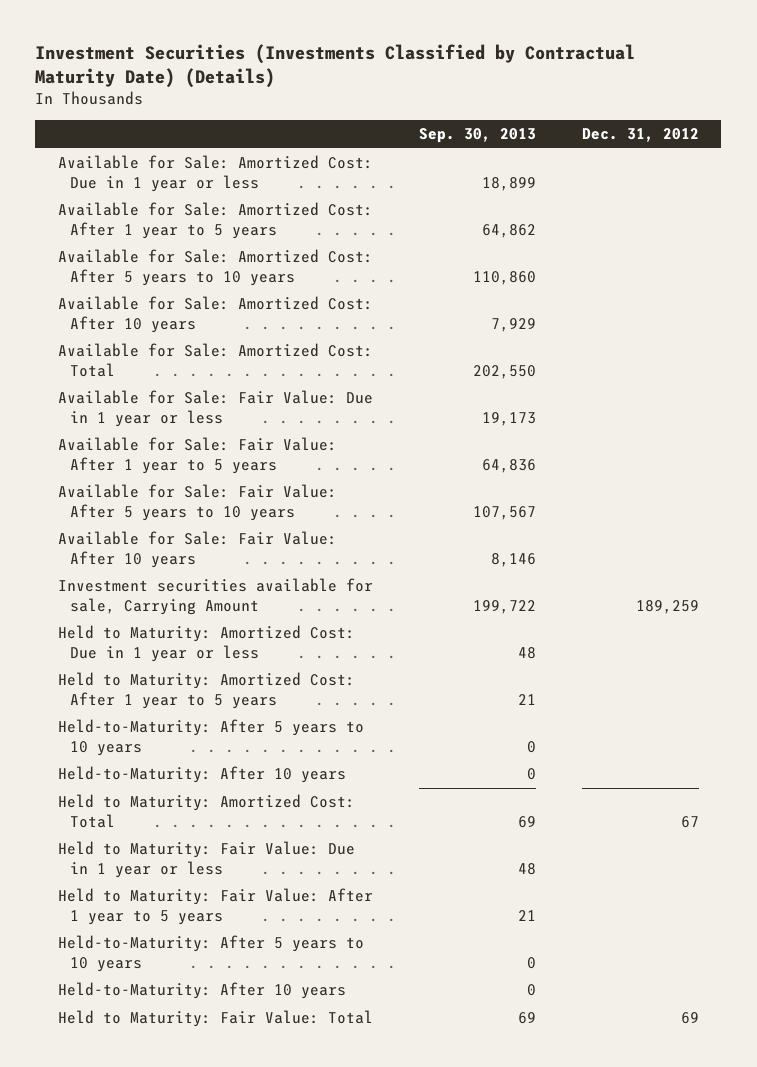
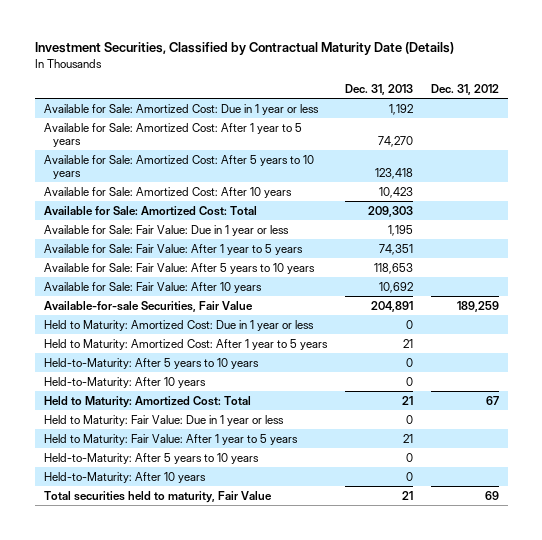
- Investment Securities (Investments Classified by Contractual Maturity Date) (Details)
+ Investment Securities, Classified by Contractual Maturity Date (Details)
- | Sep. 30, 2013 | Dec. 31, 2012
+ | Dec. 31, 2013 | Dec. 31, 2012
- Investment securities available for sale, Carrying Amount | 199,722 | 189,259
+ Available-for-sale Securities, Fair Value | 204,891 | 189,259
- Held to Maturity: Fair Value: Total | 69 | 69
+ Total securities held to maturity, Fair Value | 21 | 69

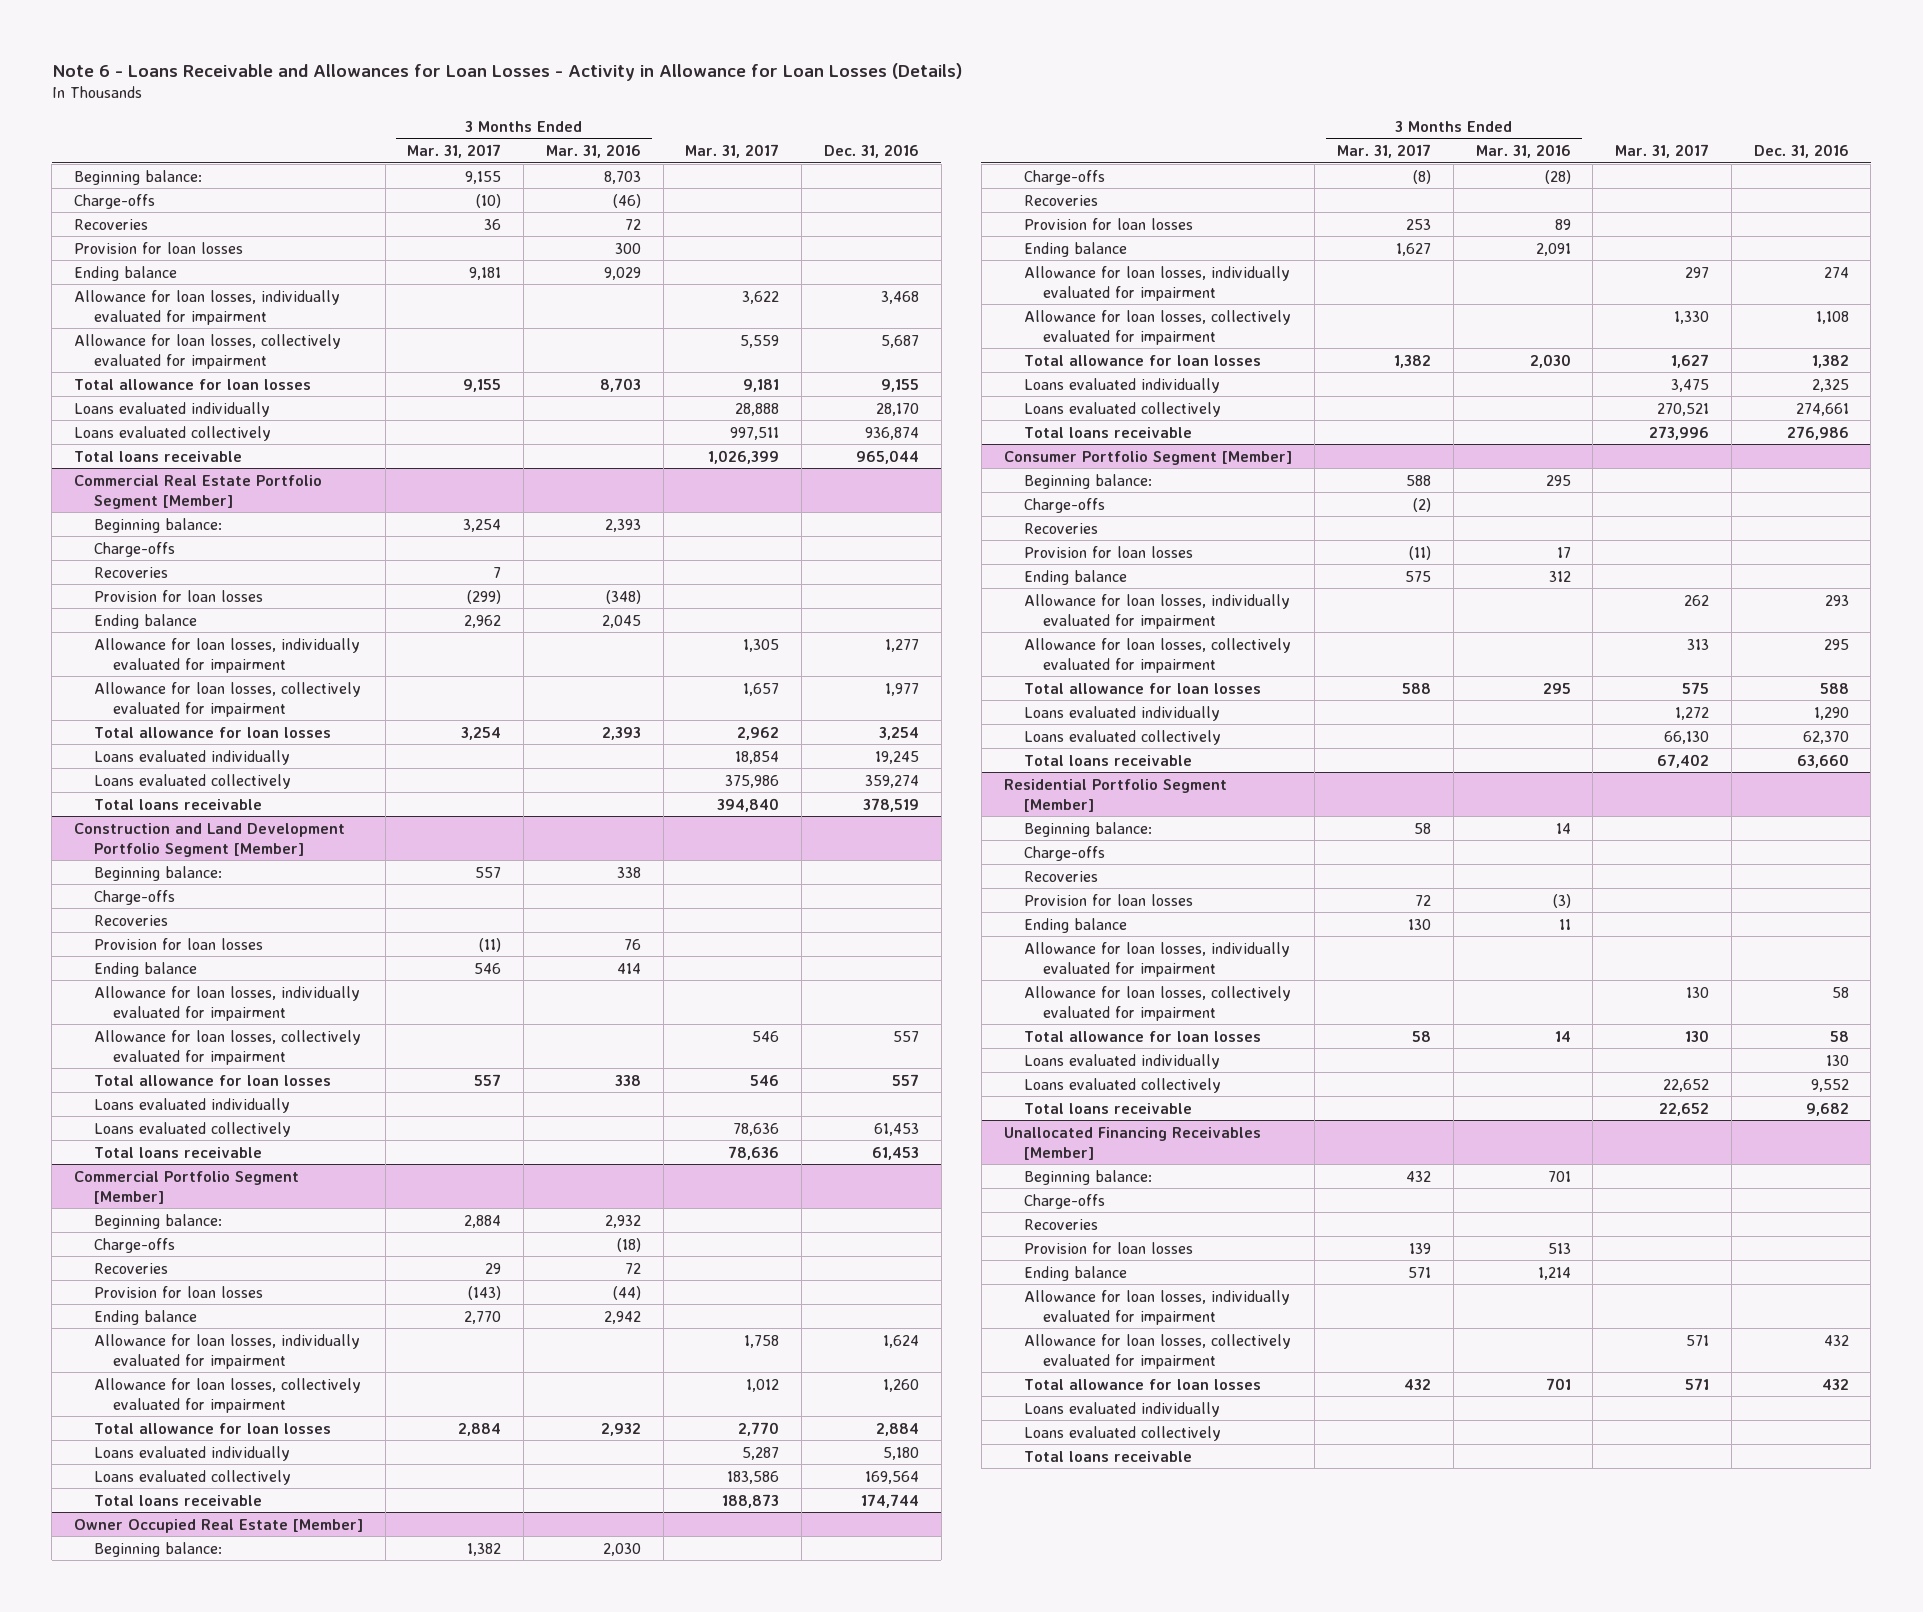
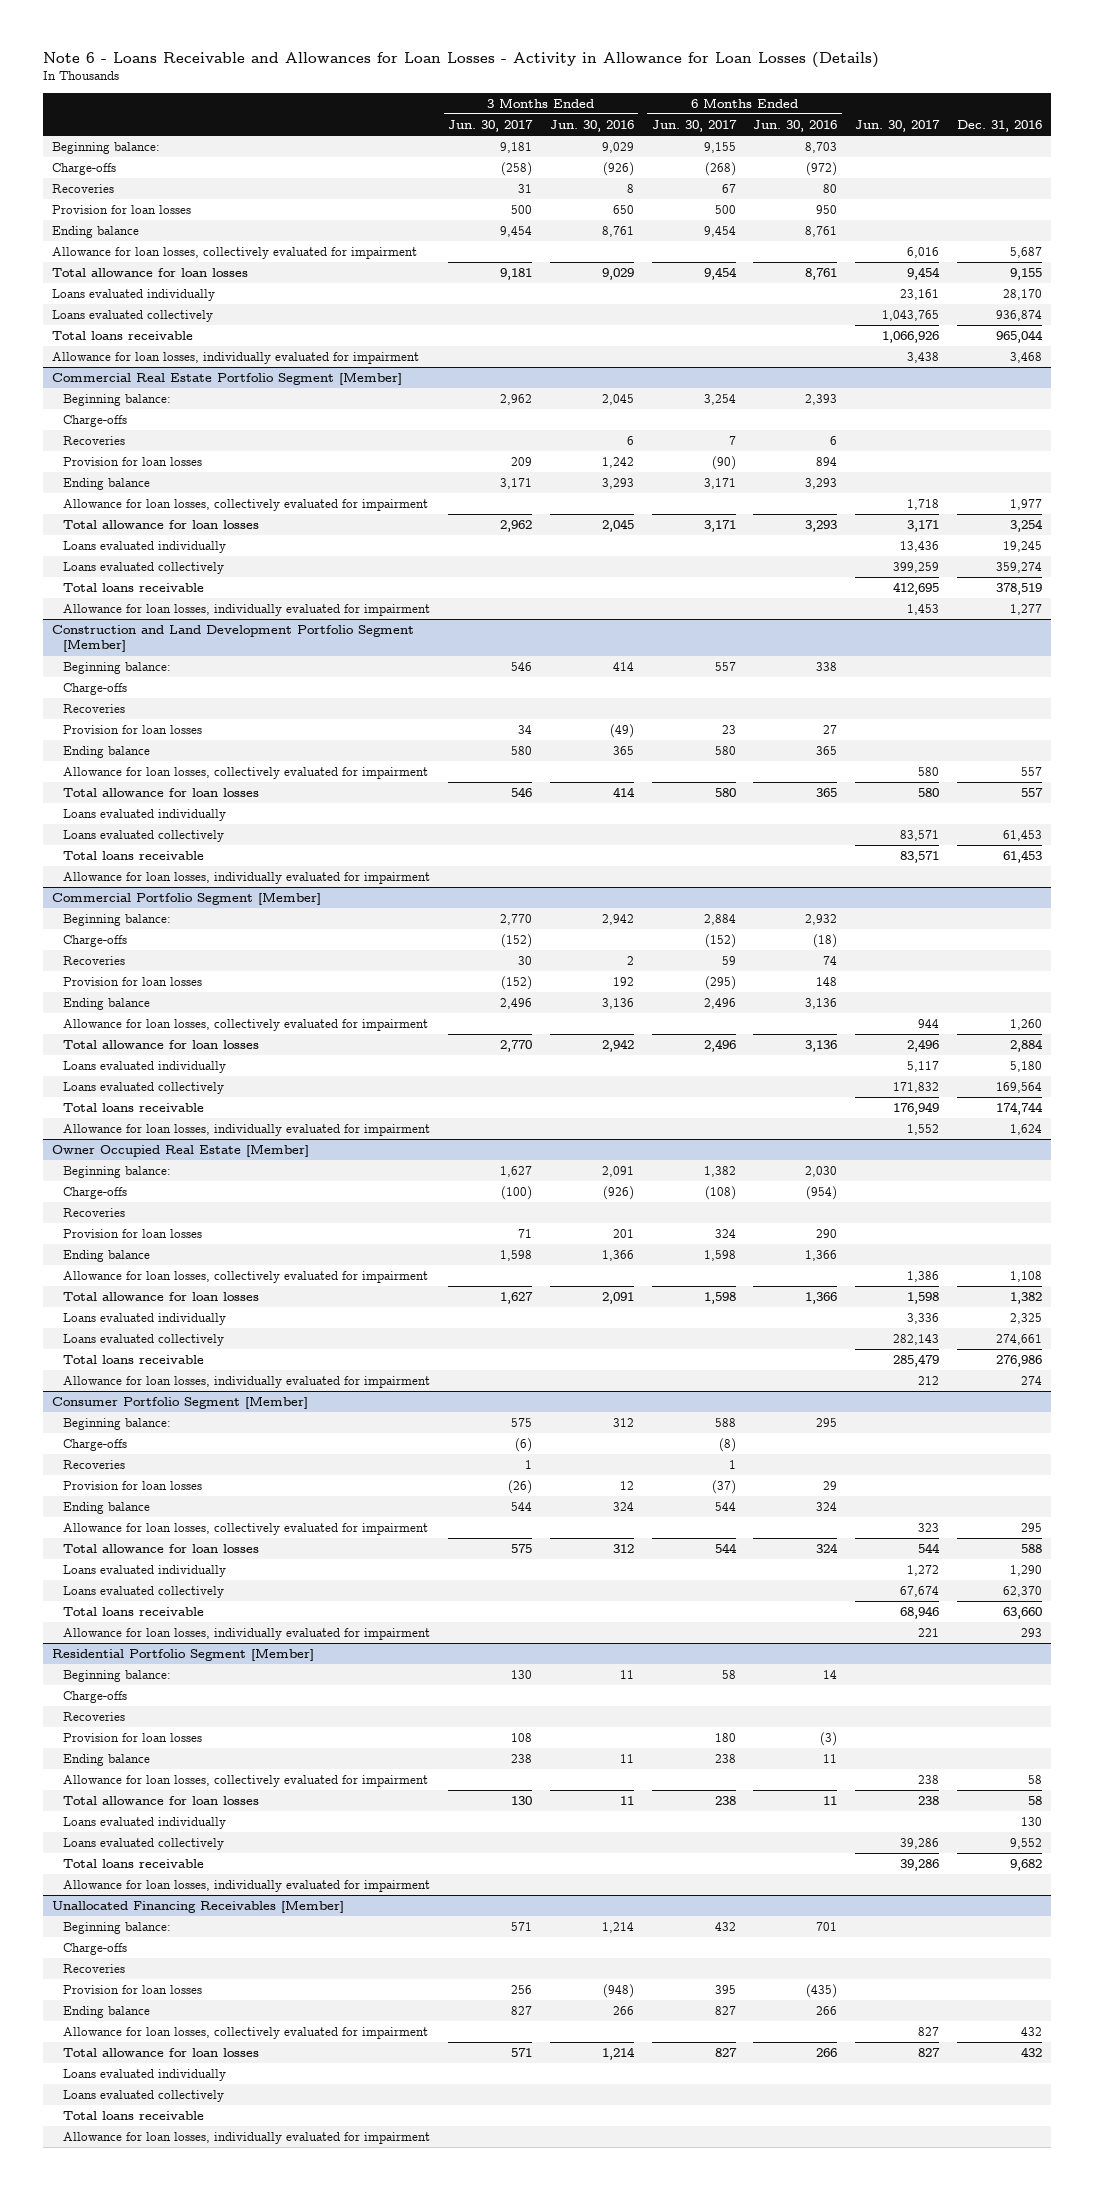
- | 3 Months Ended Mar. 31, 2017 | 3 Months Ended Mar. 31, 2016 | Mar. 31, 2017 | Dec. 31, 2016
+ | 3 Months Ended Jun. 30, 2017 | 3 Months Ended Jun. 30, 2016 | 6 Months Ended Jun. 30, 2017 | 6 Months Ended Jun. 30, 2016 | Jun. 30, 2017 | Dec. 31, 2016
moved down: Allowance for loan losses, individually evaluated for impairment | | | | | 3,438 | 3,468
@ Commercial Real Estate Portfolio Segment [Member]
moved down: Allowance for loan losses, individually evaluated for impairment | | | | | 1,453 | 1,277
@ Construction and Land Development Portfolio Segment [Member]
moved down: Allowance for loan losses, individually evaluated for impairment
@ Commercial Portfolio Segment [Member]
moved down: Allowance for loan losses, individually evaluated for impairment | | | | | 1,552 | 1,624
@ Owner Occupied Real Estate [Member]
moved down: Allowance for loan losses, individually evaluated for impairment | | | | | 212 | 274
@ Consumer Portfolio Segment [Member]
moved down: Allowance for loan losses, individually evaluated for impairment | | | | | 221 | 293
@ Residential Portfolio Segment [Member]
moved down: Allowance for loan losses, individually evaluated for impairment
@ Unallocated Financing Receivables [Member]
moved down: Allowance for loan losses, individually evaluated for impairment

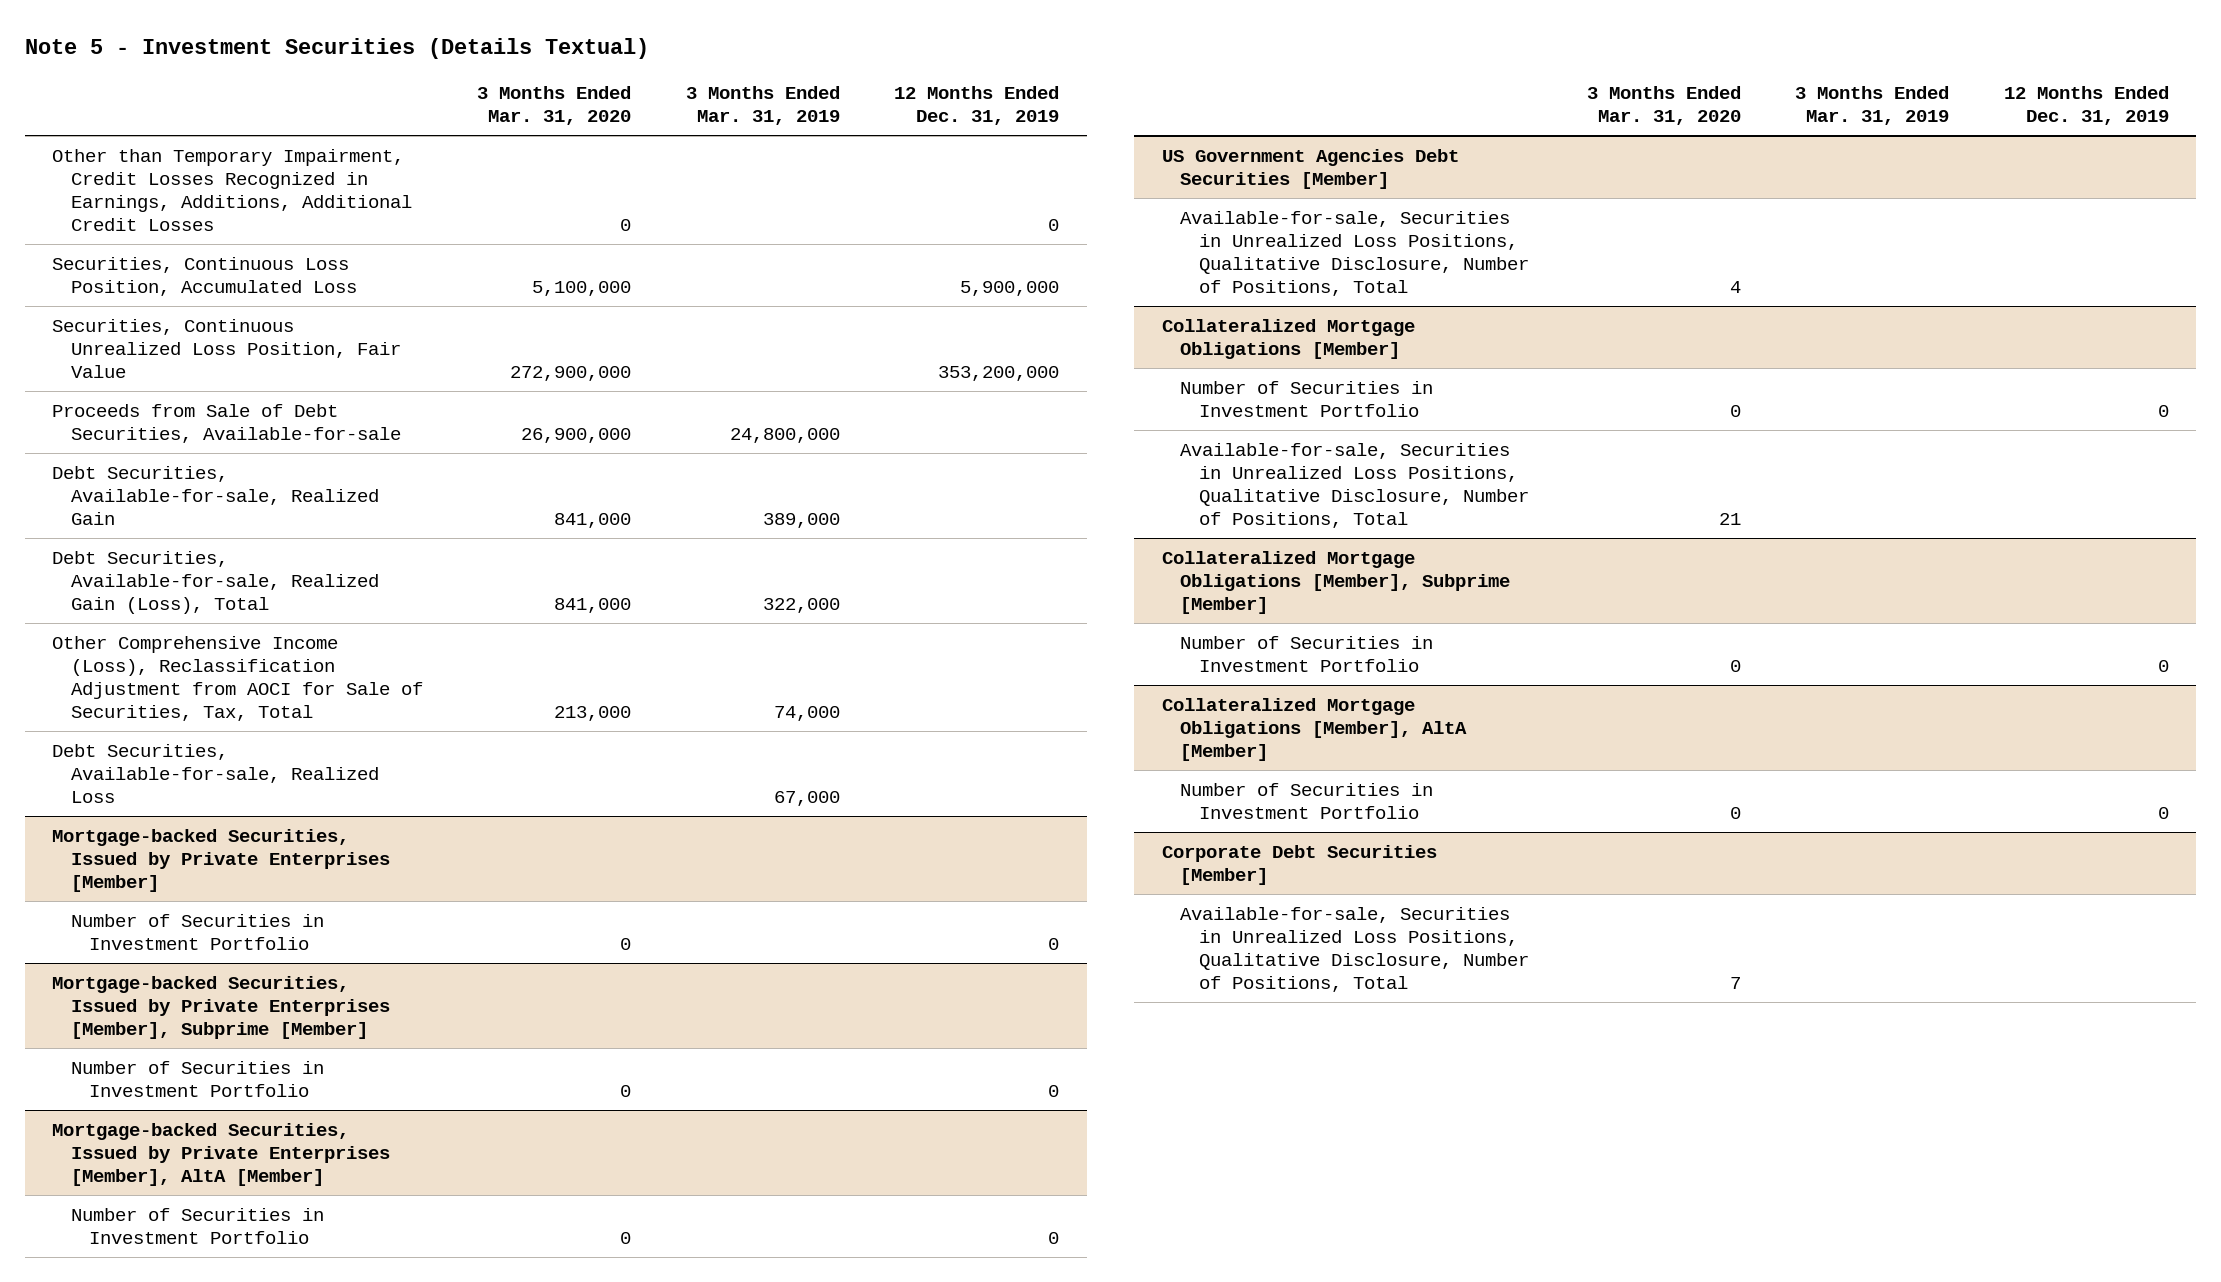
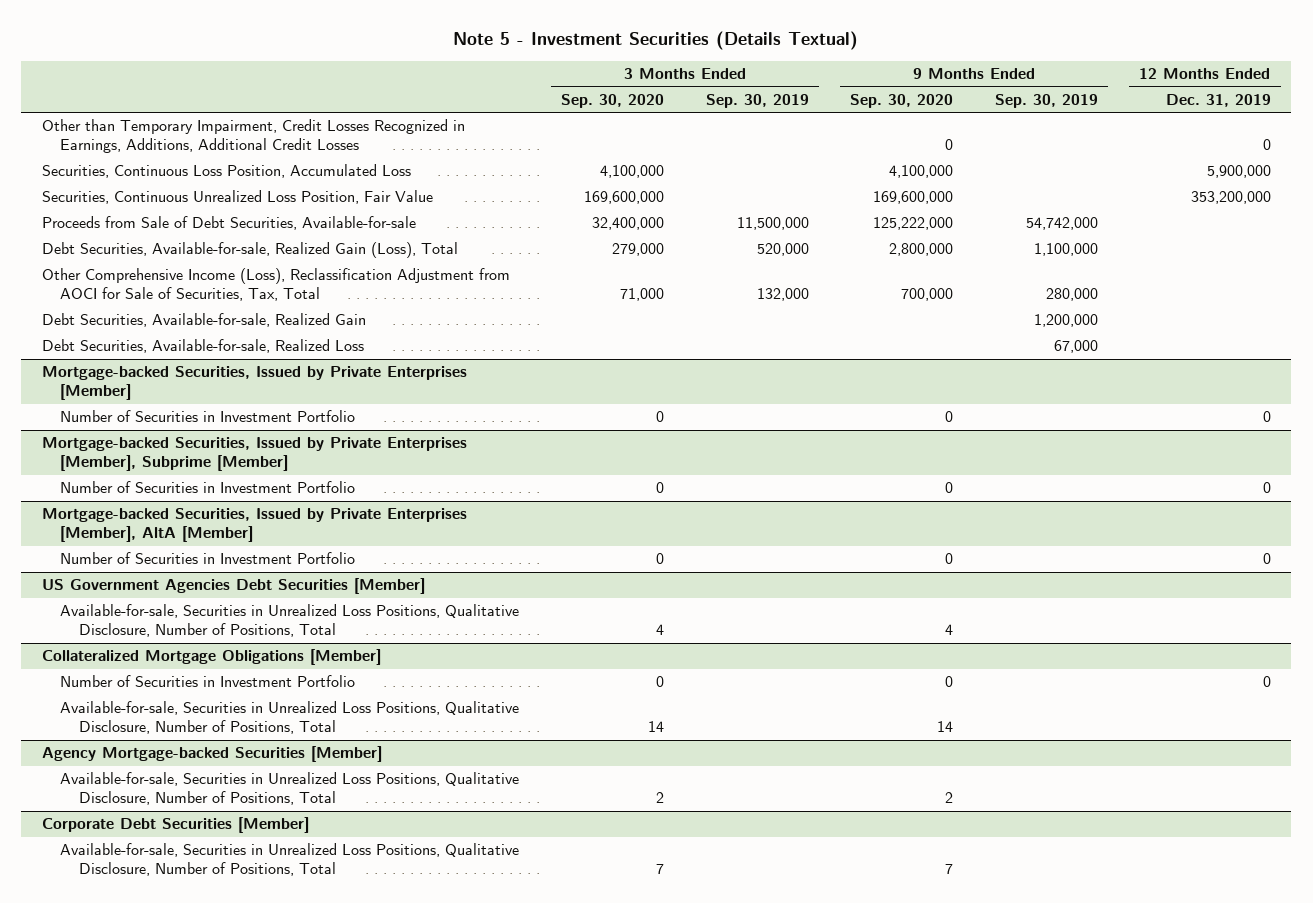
- | 3 Months Ended Mar. 31, 2020 | 3 Months Ended Mar. 31, 2019 | 12 Months Ended Dec. 31, 2019
+ | 3 Months Ended Sep. 30, 2020 | 3 Months Ended Sep. 30, 2019 | 9 Months Ended Sep. 30, 2020 | 9 Months Ended Sep. 30, 2019 | 12 Months Ended Dec. 31, 2019
moved down: Debt Securities, Available-for-sale, Realized Gain | | | | 1,200,000 |
- Collateralized Mortgage Obligations [Member], Subprime [Member]
- Number of Securities in Investment Portfolio | 0 | | 0
- Collateralized Mortgage Obligations [Member], AltA [Member]
- Number of Securities in Investment Portfolio | 0 | | 0
+ Agency Mortgage-backed Securities [Member]
+ Available-for-sale, Securities in Unrealized Loss Positions, Qualitative Disclosure, Number of Positions, Total | 2 | | 2 | |

